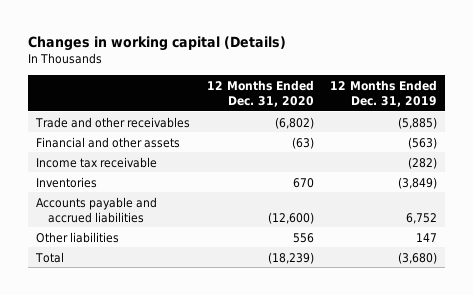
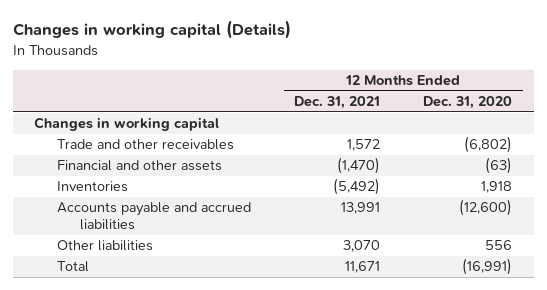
- | 12 Months Ended Dec. 31, 2020 | 12 Months Ended Dec. 31, 2019
+ | 12 Months Ended Dec. 31, 2021 | 12 Months Ended Dec. 31, 2020
+ Changes in working capital
- Income tax receivable | | (282)
- Inventories | 670 | (3,849)
+ Inventories | (5,492) | 1,918
- Total | (18,239) | (3,680)
+ Total | 11,671 | (16,991)

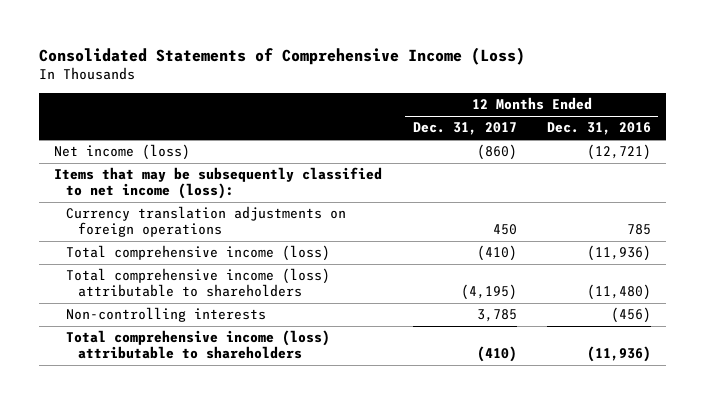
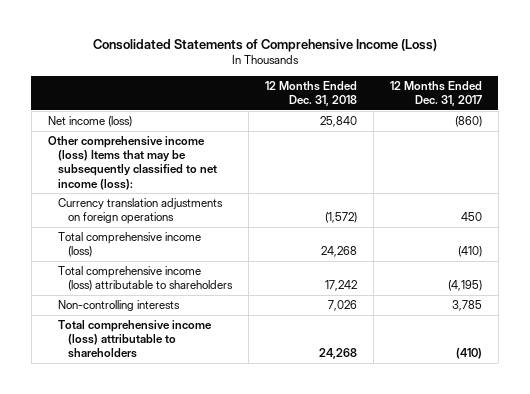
- | 12 Months Ended Dec. 31, 2017 | 12 Months Ended Dec. 31, 2016
+ | 12 Months Ended Dec. 31, 2018 | 12 Months Ended Dec. 31, 2017
- Items that may be subsequently classified to net income (loss):
+ Other comprehensive income (loss) Items that may be subsequently classified to net income (loss):

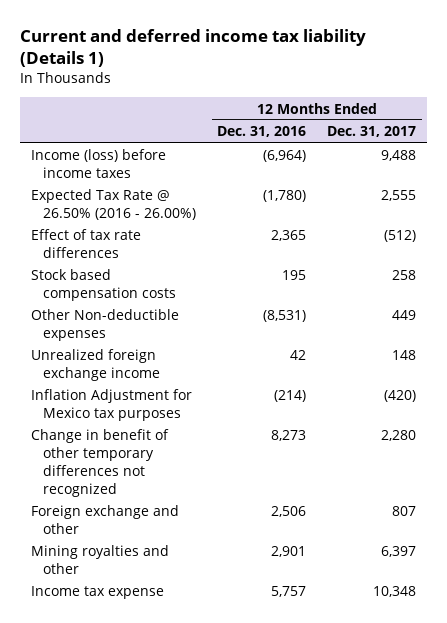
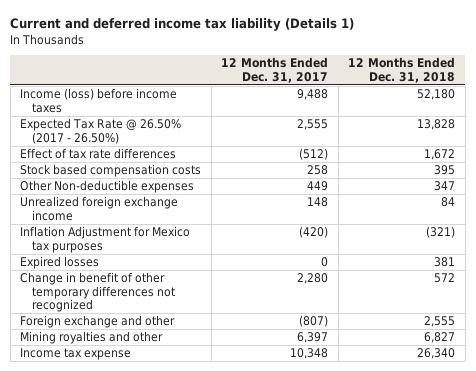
- | 12 Months Ended Dec. 31, 2016 | 12 Months Ended Dec. 31, 2017
+ | 12 Months Ended Dec. 31, 2017 | 12 Months Ended Dec. 31, 2018
- Expected Tax Rate @ 26.50% (2016 - 26.00%) | (1,780) | 2,555
+ Expected Tax Rate @ 26.50% (2017 - 26.50%) | 2,555 | 13,828
+ Expired losses | 0 | 381
- Foreign exchange and other | 2,506 | 807
+ Foreign exchange and other | (807) | 2,555

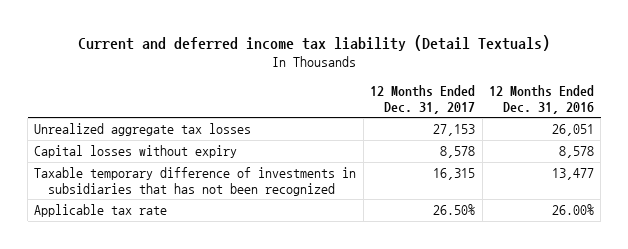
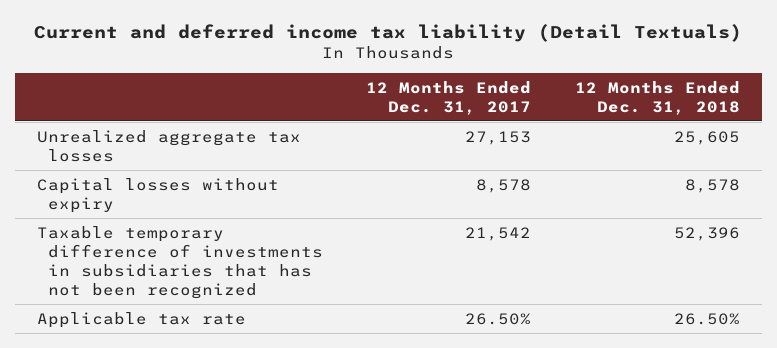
- | 12 Months Ended Dec. 31, 2017 | 12 Months Ended Dec. 31, 2016
+ | 12 Months Ended Dec. 31, 2017 | 12 Months Ended Dec. 31, 2018
- Taxable temporary difference of investments in subsidiaries that has not been recognized | 16,315 | 13,477
+ Taxable temporary difference of investments in subsidiaries that has not been recognized | 21,542 | 52,396

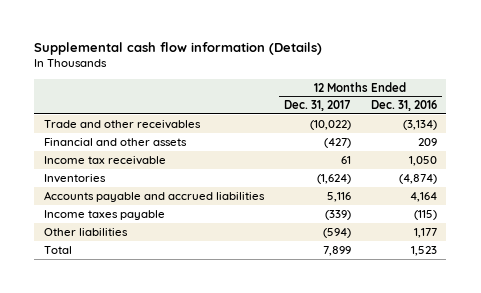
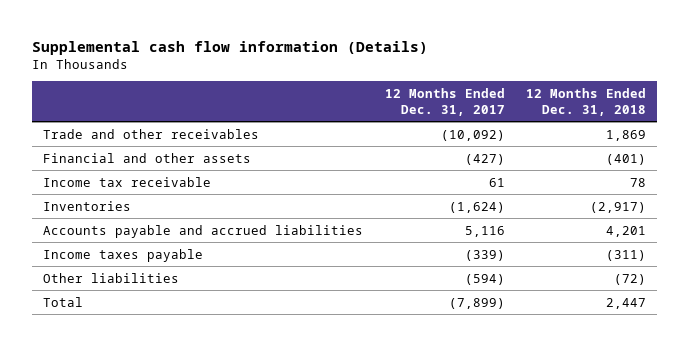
- | 12 Months Ended Dec. 31, 2017 | 12 Months Ended Dec. 31, 2016
+ | 12 Months Ended Dec. 31, 2017 | 12 Months Ended Dec. 31, 2018
- Trade and other receivables | (10,022) | (3,134)
+ Trade and other receivables | (10,092) | 1,869
- Total | 7,899 | 1,523
+ Total | (7,899) | 2,447

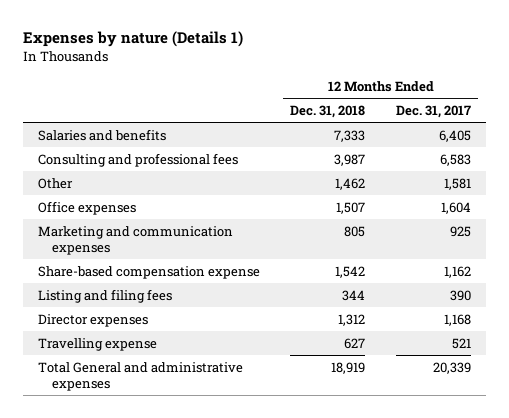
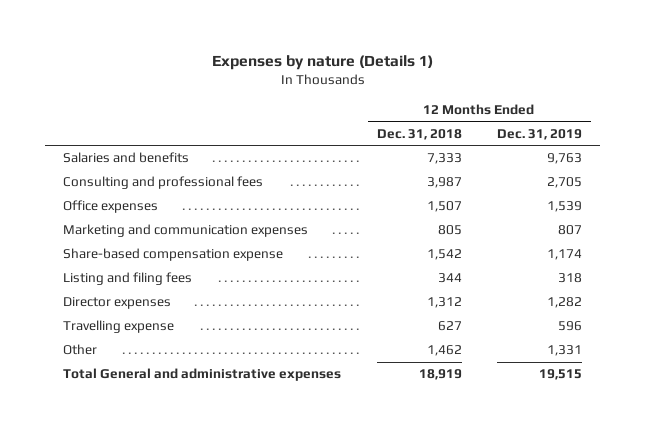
- | 12 Months Ended Dec. 31, 2018 | 12 Months Ended Dec. 31, 2017
+ | 12 Months Ended Dec. 31, 2018 | 12 Months Ended Dec. 31, 2019
moved down: Other | 1,462 | 1,331

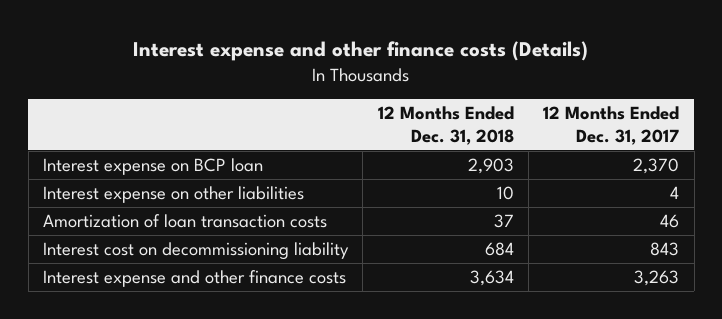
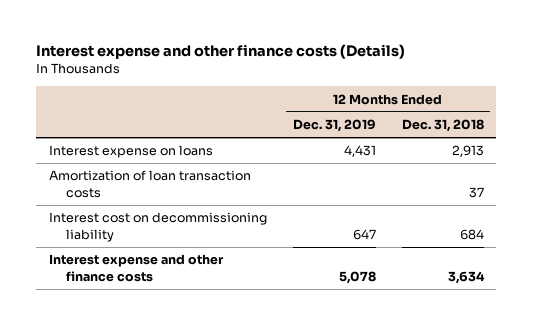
- | 12 Months Ended Dec. 31, 2018 | 12 Months Ended Dec. 31, 2017
+ | 12 Months Ended Dec. 31, 2019 | 12 Months Ended Dec. 31, 2018
- Interest expense on BCP loan | 2,903 | 2,370
- Interest expense on other liabilities | 10 | 4
+ Interest expense on loans | 4,431 | 2,913

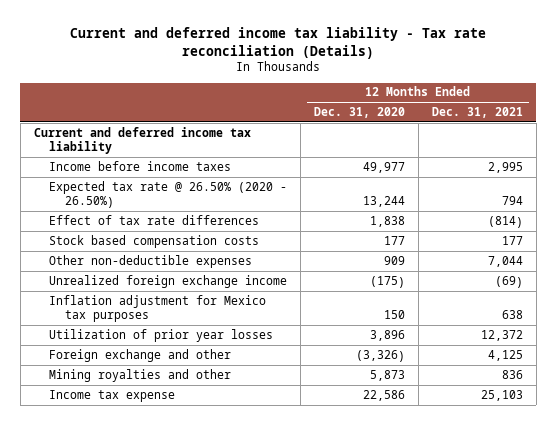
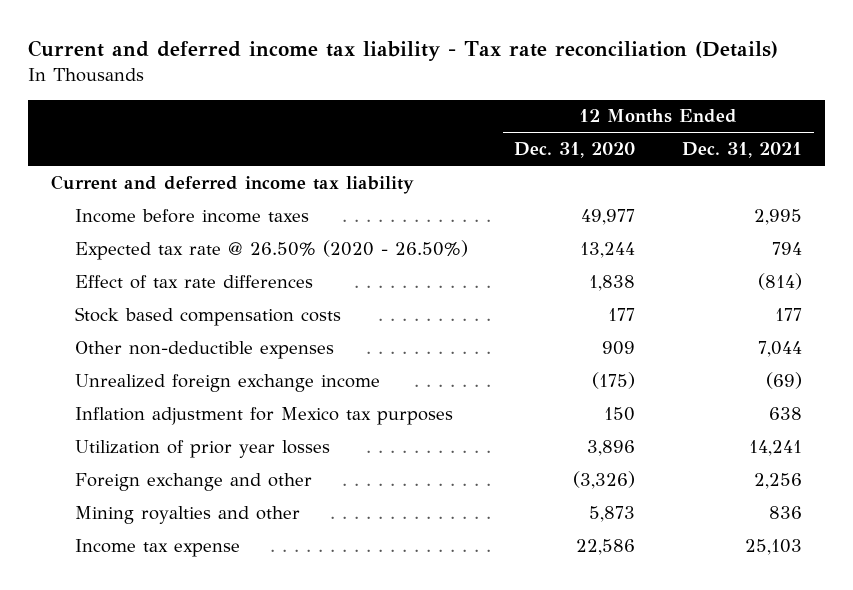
- Utilization of prior year losses | 3,896 | 12,372
- Foreign exchange and other | (3,326) | 4,125
+ Utilization of prior year losses | 3,896 | 14,241
+ Foreign exchange and other | (3,326) | 2,256

